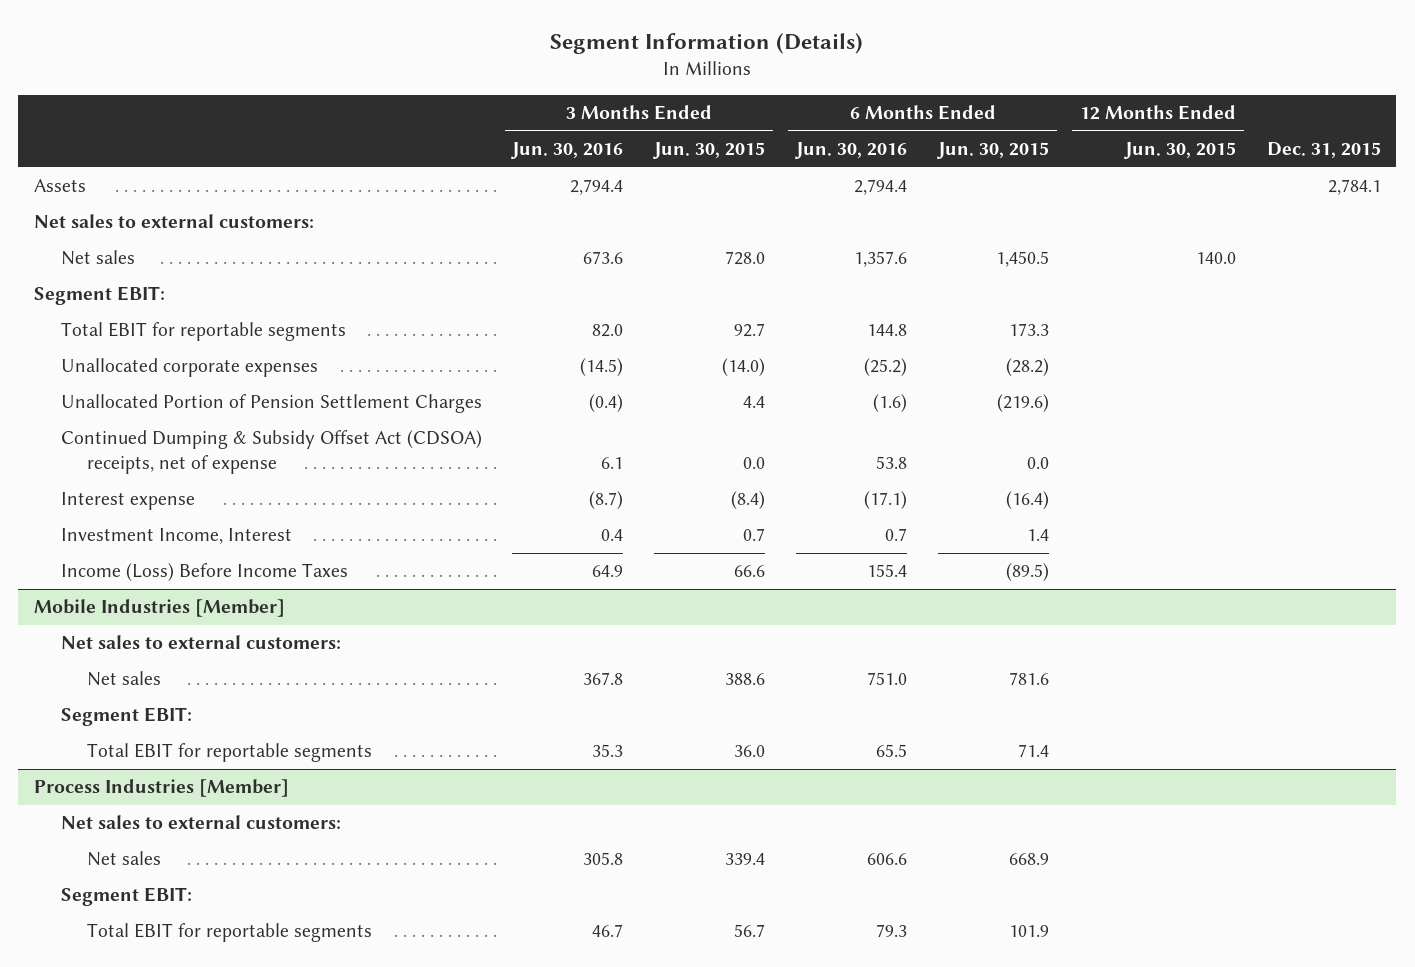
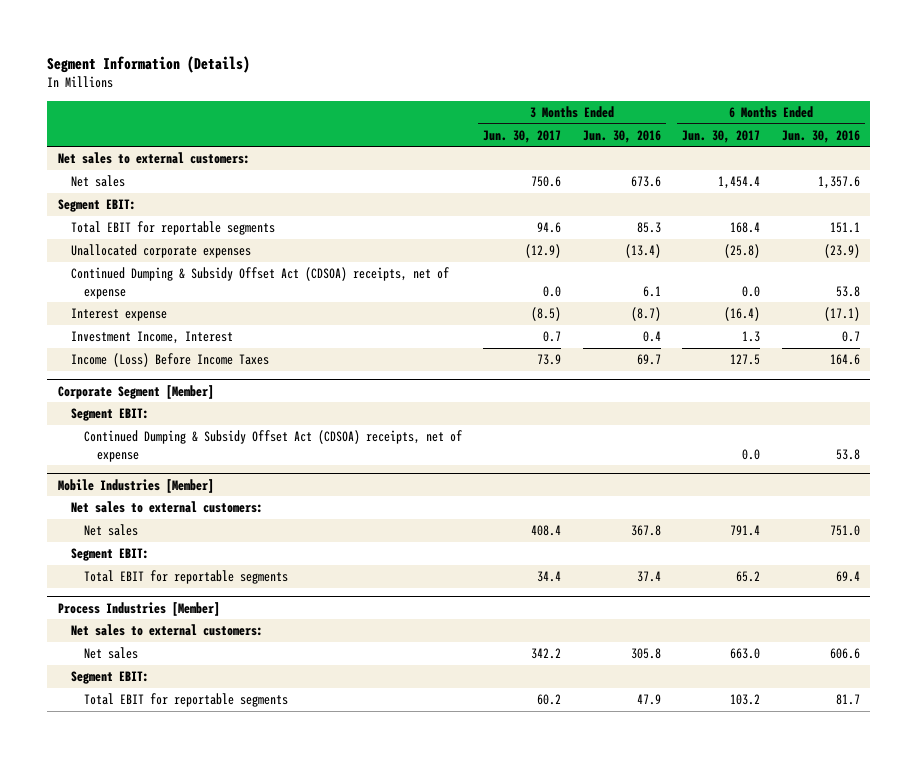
- | 3 Months Ended Jun. 30, 2016 | 3 Months Ended Jun. 30, 2015 | 6 Months Ended Jun. 30, 2016 | 6 Months Ended Jun. 30, 2015 | 12 Months Ended Jun. 30, 2015 | Dec. 31, 2015
+ | 3 Months Ended Jun. 30, 2017 | 3 Months Ended Jun. 30, 2016 | 6 Months Ended Jun. 30, 2017 | 6 Months Ended Jun. 30, 2016
- Assets | 2,794.4 | | 2,794.4 | | | 2,784.1
- Total EBIT for reportable segments | 82.0 | 92.7 | 144.8 | 173.3 | |
- Unallocated corporate expenses | (14.5) | (14.0) | (25.2) | (28.2) | |
- Unallocated Portion of Pension Settlement Charges | (0.4) | 4.4 | (1.6) | (219.6) | |
+ Total EBIT for reportable segments | 94.6 | 85.3 | 168.4 | 151.1
+ Unallocated corporate expenses | (12.9) | (13.4) | (25.8) | (23.9)
- Income (Loss) Before Income Taxes | 64.9 | 66.6 | 155.4 | (89.5) | |
+ Income (Loss) Before Income Taxes | 73.9 | 69.7 | 127.5 | 164.6
+ Corporate Segment [Member]
+ Segment EBIT:
+ Continued Dumping & Subsidy Offset Act (CDSOA) receipts, net of expense | | | 0.0 | 53.8
@ Mobile Industries [Member]
- Total EBIT for reportable segments | 35.3 | 36.0 | 65.5 | 71.4 | |
+ Total EBIT for reportable segments | 34.4 | 37.4 | 65.2 | 69.4
@ Process Industries [Member]
- Total EBIT for reportable segments | 46.7 | 56.7 | 79.3 | 101.9 | |
+ Total EBIT for reportable segments | 60.2 | 47.9 | 103.2 | 81.7

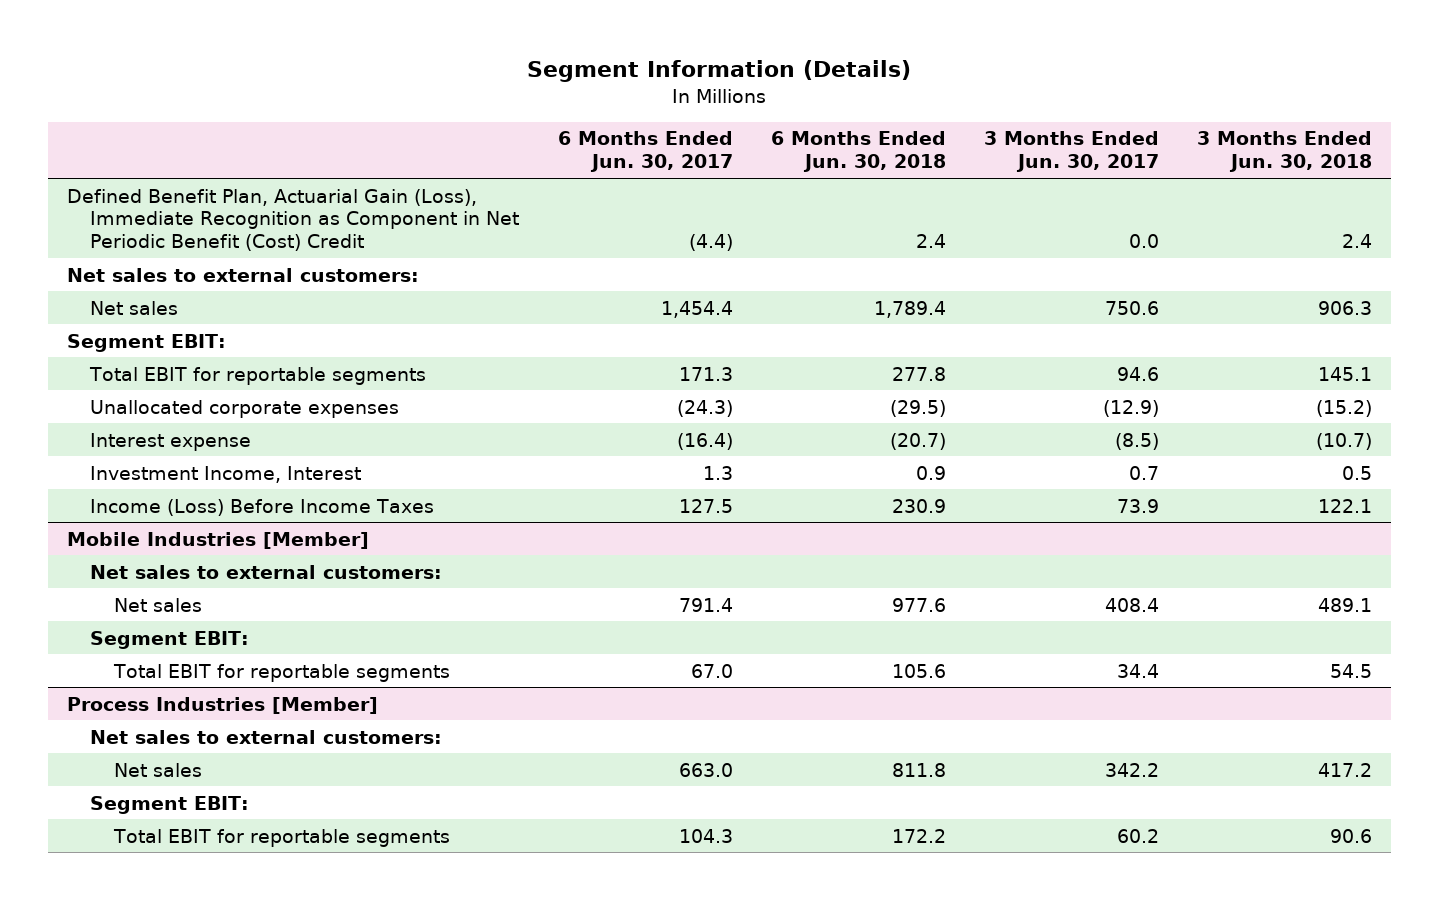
- | 3 Months Ended Jun. 30, 2017 | 3 Months Ended Jun. 30, 2016 | 6 Months Ended Jun. 30, 2017 | 6 Months Ended Jun. 30, 2016
+ | 6 Months Ended Jun. 30, 2017 | 6 Months Ended Jun. 30, 2018 | 3 Months Ended Jun. 30, 2017 | 3 Months Ended Jun. 30, 2018
+ Defined Benefit Plan, Actuarial Gain (Loss), Immediate Recognition as Component in Net Periodic Benefit (Cost) Credit | (4.4) | 2.4 | 0.0 | 2.4
- Total EBIT for reportable segments | 94.6 | 85.3 | 168.4 | 151.1
- Unallocated corporate expenses | (12.9) | (13.4) | (25.8) | (23.9)
- Continued Dumping & Subsidy Offset Act (CDSOA) receipts, net of expense | 0.0 | 6.1 | 0.0 | 53.8
+ Total EBIT for reportable segments | 171.3 | 277.8 | 94.6 | 145.1
+ Unallocated corporate expenses | (24.3) | (29.5) | (12.9) | (15.2)
- Corporate Segment [Member]
- Segment EBIT:
- Continued Dumping & Subsidy Offset Act (CDSOA) receipts, net of expense | | | 0.0 | 53.8
@ Mobile Industries [Member]
- Total EBIT for reportable segments | 34.4 | 37.4 | 65.2 | 69.4
+ Total EBIT for reportable segments | 67.0 | 105.6 | 34.4 | 54.5
@ Process Industries [Member]
- Total EBIT for reportable segments | 60.2 | 47.9 | 103.2 | 81.7
+ Total EBIT for reportable segments | 104.3 | 172.2 | 60.2 | 90.6

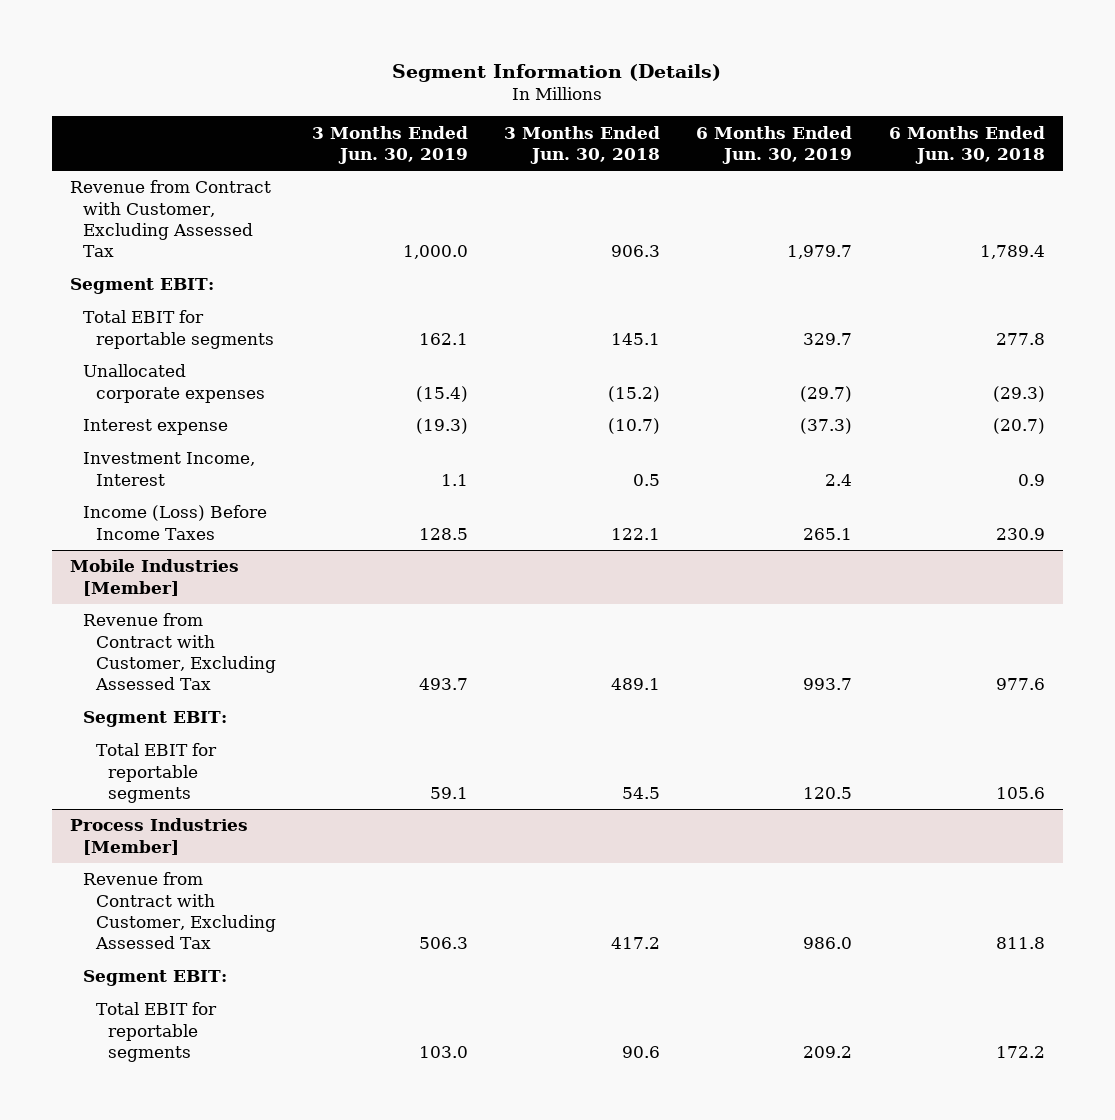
- | 6 Months Ended Jun. 30, 2017 | 6 Months Ended Jun. 30, 2018 | 3 Months Ended Jun. 30, 2017 | 3 Months Ended Jun. 30, 2018
+ | 3 Months Ended Jun. 30, 2019 | 3 Months Ended Jun. 30, 2018 | 6 Months Ended Jun. 30, 2019 | 6 Months Ended Jun. 30, 2018
- Defined Benefit Plan, Actuarial Gain (Loss), Immediate Recognition as Component in Net Periodic Benefit (Cost) Credit | (4.4) | 2.4 | 0.0 | 2.4
- Net sales to external customers:
- Net sales | 1,454.4 | 1,789.4 | 750.6 | 906.3
+ Revenue from Contract with Customer, Excluding Assessed Tax | 1,000.0 | 906.3 | 1,979.7 | 1,789.4
- Unallocated corporate expenses | (24.3) | (29.5) | (12.9) | (15.2)
+ Unallocated corporate expenses | (15.4) | (15.2) | (29.7) | (29.3)
@ Mobile Industries [Member]
- Net sales to external customers:
- Net sales | 791.4 | 977.6 | 408.4 | 489.1
+ Revenue from Contract with Customer, Excluding Assessed Tax | 493.7 | 489.1 | 993.7 | 977.6
@ Process Industries [Member]
- Net sales to external customers:
- Net sales | 663.0 | 811.8 | 342.2 | 417.2
+ Revenue from Contract with Customer, Excluding Assessed Tax | 506.3 | 417.2 | 986.0 | 811.8

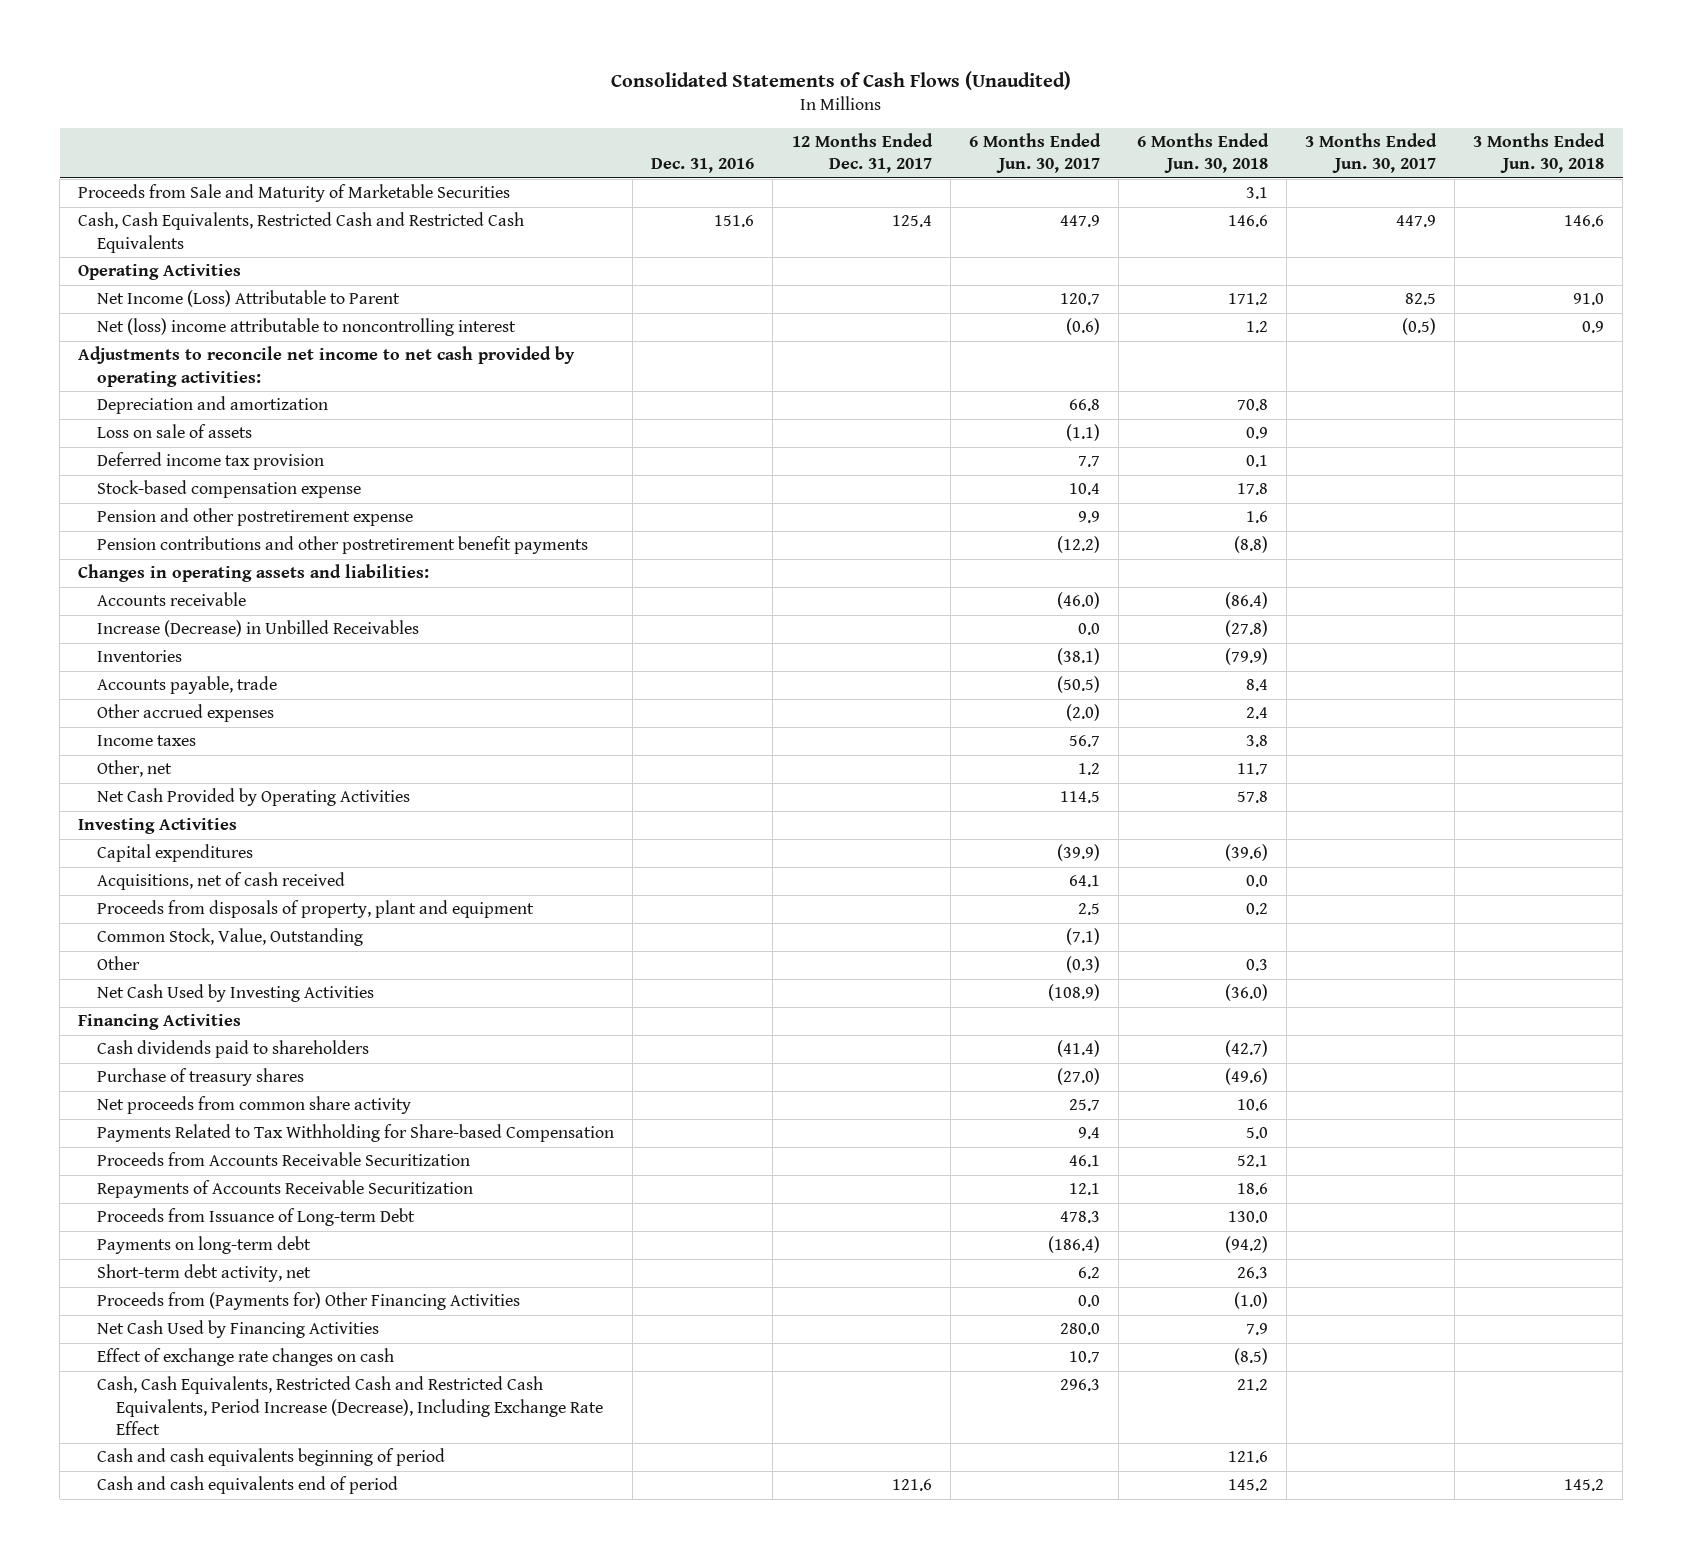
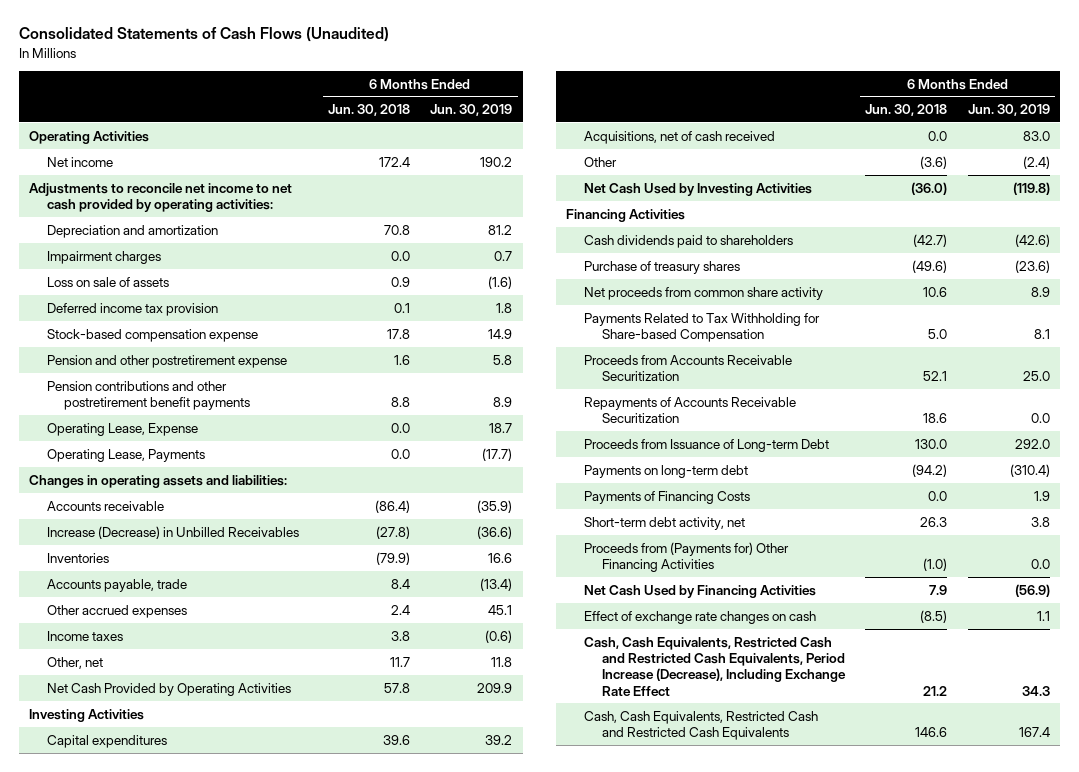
- | Dec. 31, 2016 | 12 Months Ended Dec. 31, 2017 | 6 Months Ended Jun. 30, 2017 | 6 Months Ended Jun. 30, 2018 | 3 Months Ended Jun. 30, 2017 | 3 Months Ended Jun. 30, 2018
+ | 6 Months Ended Jun. 30, 2018 | 6 Months Ended Jun. 30, 2019
- Proceeds from Sale and Maturity of Marketable Securities | | | | 3.1 | |
- Net Income (Loss) Attributable to Parent | | | 120.7 | 171.2 | 82.5 | 91.0
- Net (loss) income attributable to noncontrolling interest | | | (0.6) | 1.2 | (0.5) | 0.9
+ Net income | 172.4 | 190.2
+ Impairment charges | 0.0 | 0.7
- Pension contributions and other postretirement benefit payments | | | (12.2) | (8.8) | |
+ Pension contributions and other postretirement benefit payments | 8.8 | 8.9
+ Operating Lease, Expense | 0.0 | 18.7
+ Operating Lease, Payments | 0.0 | (17.7)
- Capital expenditures | | | (39.9) | (39.6) | |
+ Capital expenditures | 39.6 | 39.2
- Proceeds from disposals of property, plant and equipment | | | 2.5 | 0.2 | |
- Common Stock, Value, Outstanding | | | (7.1) | | |
- Other | | | (0.3) | 0.3 | |
+ Other | (3.6) | (2.4)
+ Payments of Financing Costs | 0.0 | 1.9
- Cash and cash equivalents beginning of period | | | | 121.6 | |
- Cash and cash equivalents end of period | | 121.6 | | 145.2 | | 145.2
moved down: Cash, Cash Equivalents, Restricted Cash and Restricted Cash Equivalents | 146.6 | 167.4

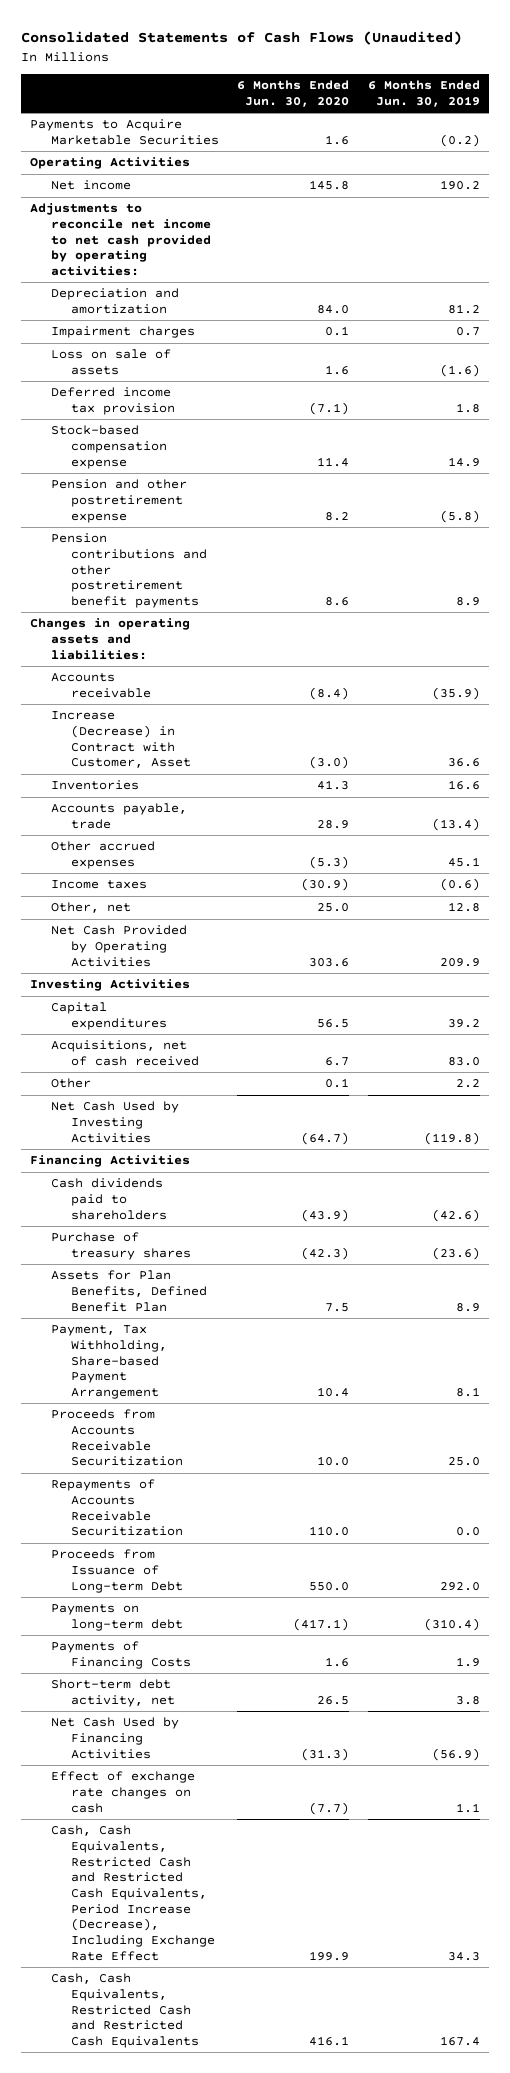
- | 6 Months Ended Jun. 30, 2018 | 6 Months Ended Jun. 30, 2019
+ | 6 Months Ended Jun. 30, 2020 | 6 Months Ended Jun. 30, 2019
+ Payments to Acquire Marketable Securities | 1.6 | (0.2)
- Pension and other postretirement expense | 1.6 | 5.8
+ Pension and other postretirement expense | 8.2 | (5.8)
- Operating Lease, Expense | 0.0 | 18.7
- Operating Lease, Payments | 0.0 | (17.7)
- Increase (Decrease) in Unbilled Receivables | (27.8) | (36.6)
+ Increase (Decrease) in Contract with Customer, Asset | (3.0) | 36.6
- Other, net | 11.7 | 11.8
+ Other, net | 25.0 | 12.8
- Other | (3.6) | (2.4)
+ Other | 0.1 | 2.2
- Net proceeds from common share activity | 10.6 | 8.9
- Payments Related to Tax Withholding for Share-based Compensation | 5.0 | 8.1
+ Assets for Plan Benefits, Defined Benefit Plan | 7.5 | 8.9
+ Payment, Tax Withholding, Share-based Payment Arrangement | 10.4 | 8.1
- Proceeds from (Payments for) Other Financing Activities | (1.0) | 0.0

